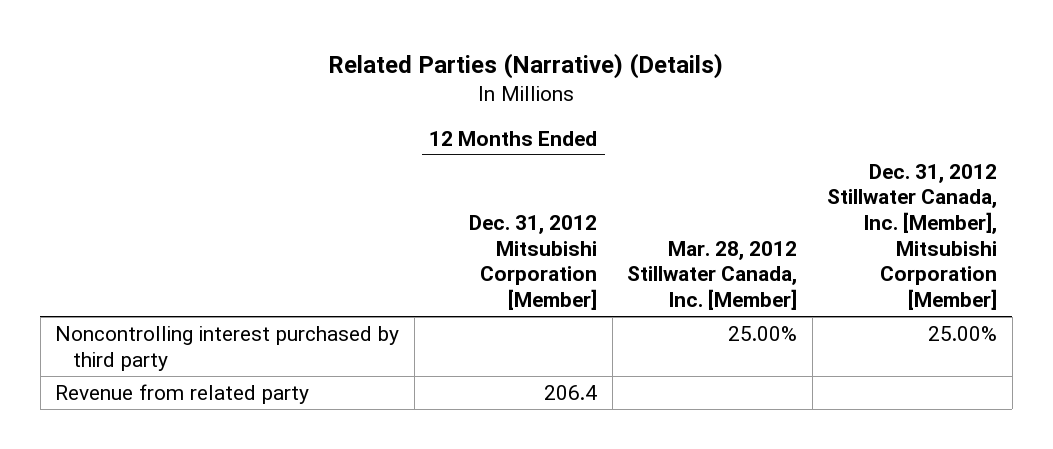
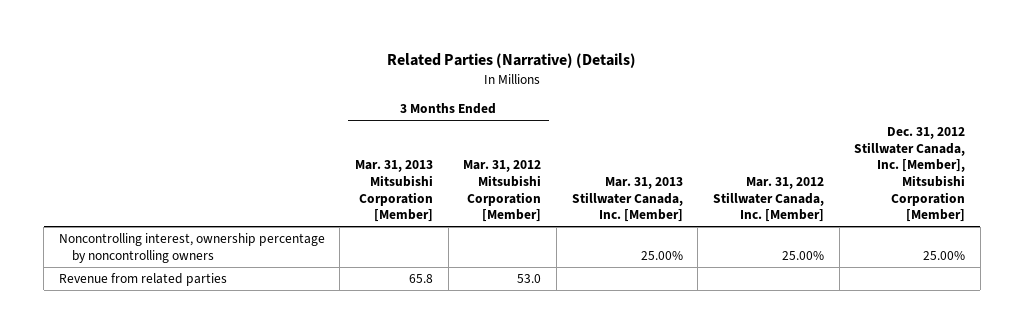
- | 12 Months Ended Dec. 31, 2012 Mitsubishi Corporation [Member] | Mar. 28, 2012 Stillwater Canada, Inc. [Member] | Dec. 31, 2012 Stillwater Canada, Inc. [Member], Mitsubishi Corporation [Member]
+ | 3 Months Ended Mar. 31, 2013 Mitsubishi Corporation [Member] | 3 Months Ended Mar. 31, 2012 Mitsubishi Corporation [Member] | Mar. 31, 2013 Stillwater Canada, Inc. [Member] | Mar. 31, 2012 Stillwater Canada, Inc. [Member] | Dec. 31, 2012 Stillwater Canada, Inc. [Member], Mitsubishi Corporation [Member]
- Noncontrolling interest purchased by third party | | 25.00% | 25.00%
- Revenue from related party | 206.4 | |
+ Noncontrolling interest, ownership percentage by noncontrolling owners | | | 25.00% | 25.00% | 25.00%
+ Revenue from related parties | 65.8 | 53.0 | | |

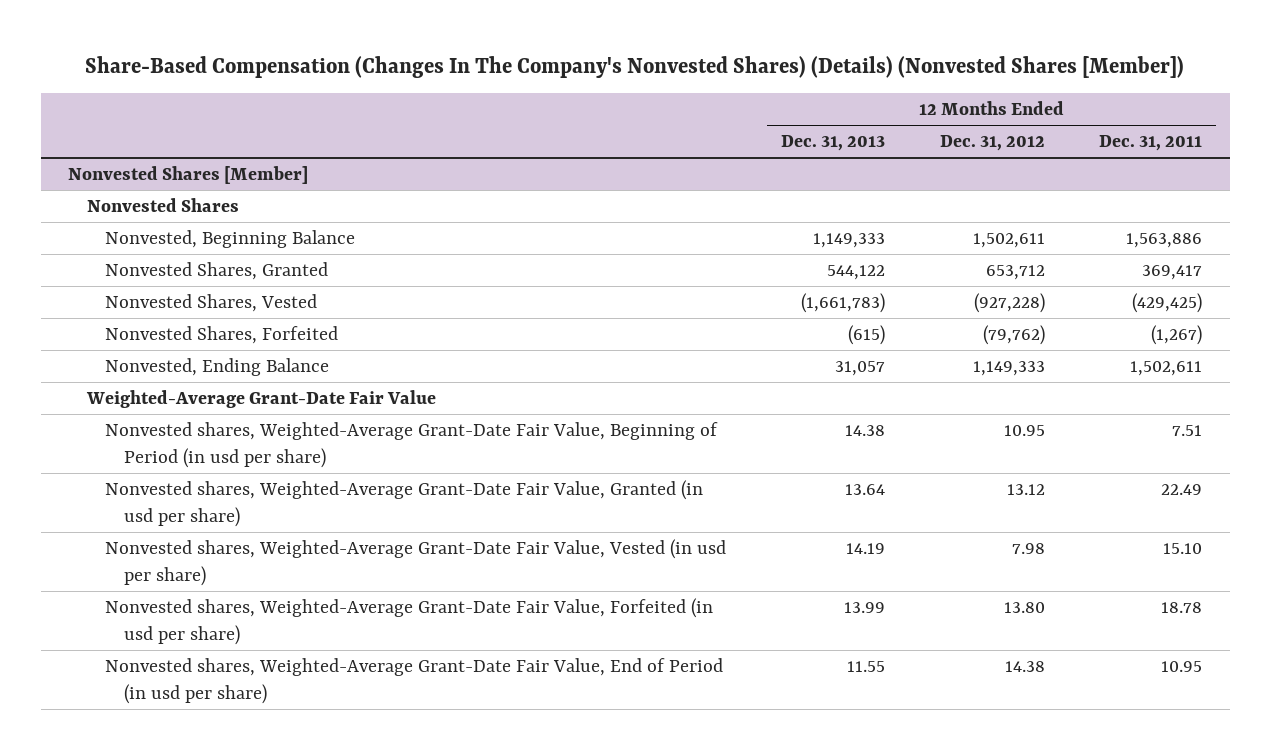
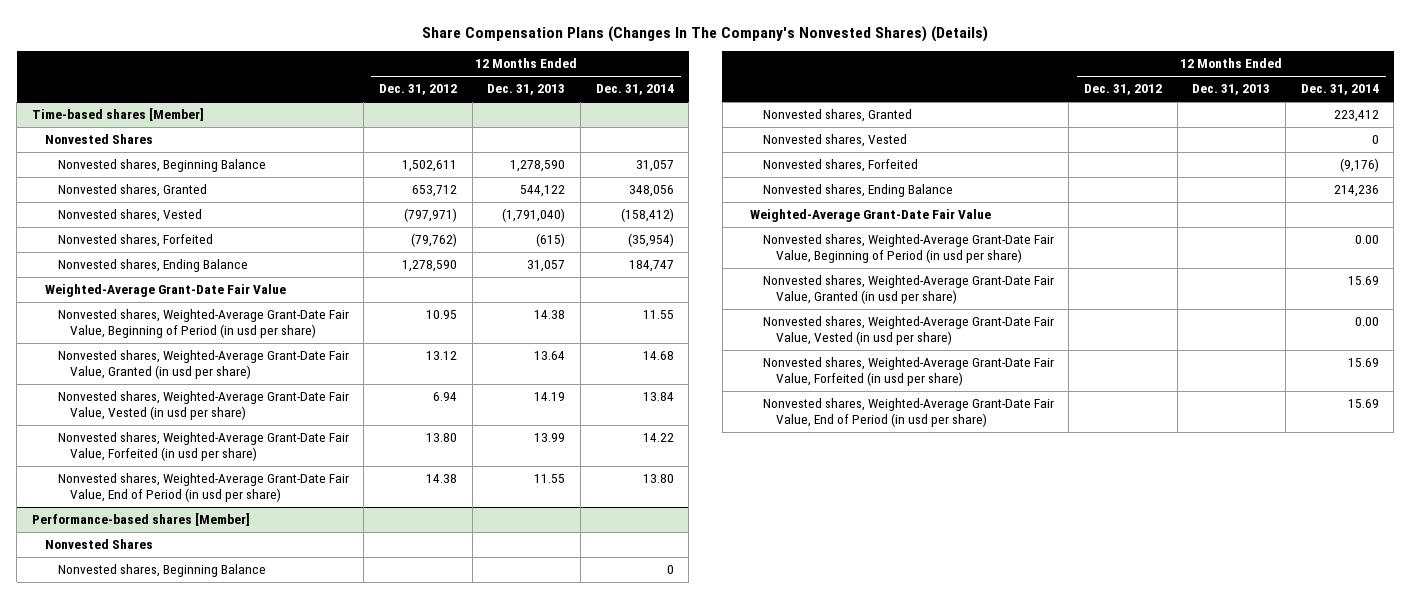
- Share-Based Compensation (Changes In The Company's Nonvested Shares) (Details) (Nonvested Shares [Member])
+ Share Compensation Plans (Changes In The Company's Nonvested Shares) (Details)
- | 12 Months Ended Dec. 31, 2013 | 12 Months Ended Dec. 31, 2012 | 12 Months Ended Dec. 31, 2011
+ | 12 Months Ended Dec. 31, 2012 | 12 Months Ended Dec. 31, 2013 | 12 Months Ended Dec. 31, 2014
- Nonvested Shares [Member]
+ Time-based shares [Member]
- Nonvested, Beginning Balance | 1,149,333 | 1,502,611 | 1,563,886
- Nonvested Shares, Granted | 544,122 | 653,712 | 369,417
- Nonvested Shares, Vested | (1,661,783) | (927,228) | (429,425)
- Nonvested Shares, Forfeited | (615) | (79,762) | (1,267)
- Nonvested, Ending Balance | 31,057 | 1,149,333 | 1,502,611
+ Nonvested shares, Beginning Balance | 1,502,611 | 1,278,590 | 31,057
+ Nonvested shares, Granted | 653,712 | 544,122 | 348,056
+ Nonvested shares, Vested | (797,971) | (1,791,040) | (158,412)
+ Nonvested shares, Forfeited | (79,762) | (615) | (35,954)
+ Nonvested shares, Ending Balance | 1,278,590 | 31,057 | 184,747
- Nonvested shares, Weighted-Average Grant-Date Fair Value, Vested (in usd per share) | 14.19 | 7.98 | 15.10
+ Nonvested shares, Weighted-Average Grant-Date Fair Value, Vested (in usd per share) | 6.94 | 14.19 | 13.84
+ Performance-based shares [Member]
+ Nonvested Shares
+ Nonvested shares, Beginning Balance | | | 0
+ Nonvested shares, Granted | | | 223,412
+ Nonvested shares, Vested | | | 0
+ Nonvested shares, Forfeited | | | (9,176)
+ Nonvested shares, Ending Balance | | | 214,236
+ Weighted-Average Grant-Date Fair Value
+ Nonvested shares, Weighted-Average Grant-Date Fair Value, Beginning of Period (in usd per share) | | | 0.00
+ Nonvested shares, Weighted-Average Grant-Date Fair Value, Granted (in usd per share) | | | 15.69
+ Nonvested shares, Weighted-Average Grant-Date Fair Value, Vested (in usd per share) | | | 0.00
+ Nonvested shares, Weighted-Average Grant-Date Fair Value, Forfeited (in usd per share) | | | 15.69
+ Nonvested shares, Weighted-Average Grant-Date Fair Value, End of Period (in usd per share) | | | 15.69

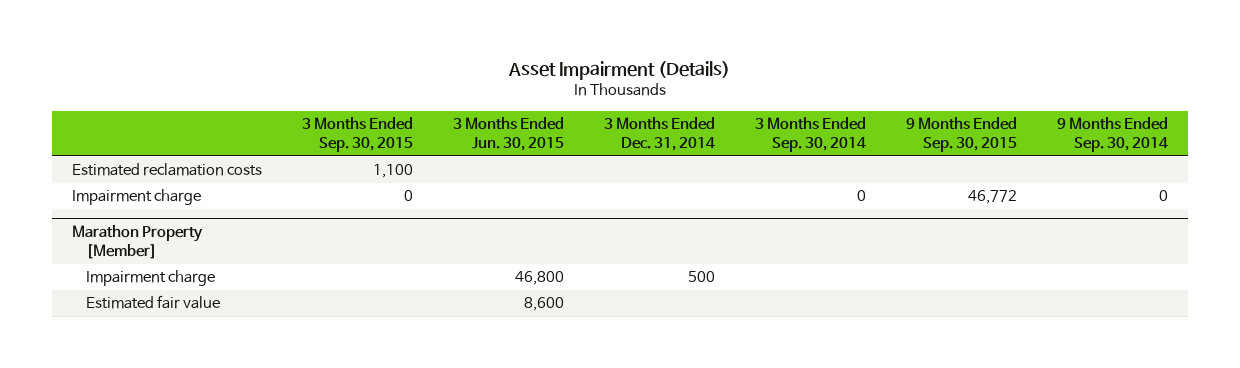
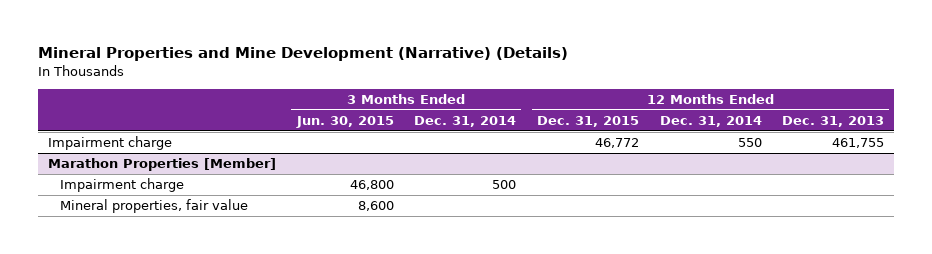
- Asset Impairment (Details)
+ Mineral Properties and Mine Development (Narrative) (Details)
- | 3 Months Ended Sep. 30, 2015 | 3 Months Ended Jun. 30, 2015 | 3 Months Ended Dec. 31, 2014 | 3 Months Ended Sep. 30, 2014 | 9 Months Ended Sep. 30, 2015 | 9 Months Ended Sep. 30, 2014
+ | 3 Months Ended Jun. 30, 2015 | 3 Months Ended Dec. 31, 2014 | 12 Months Ended Dec. 31, 2015 | 12 Months Ended Dec. 31, 2014 | 12 Months Ended Dec. 31, 2013
- Estimated reclamation costs | 1,100 | | | | |
- Marathon Property [Member]
+ Marathon Properties [Member]
- Estimated fair value | | 8,600 | | | |
+ Mineral properties, fair value | 8,600 | | | |

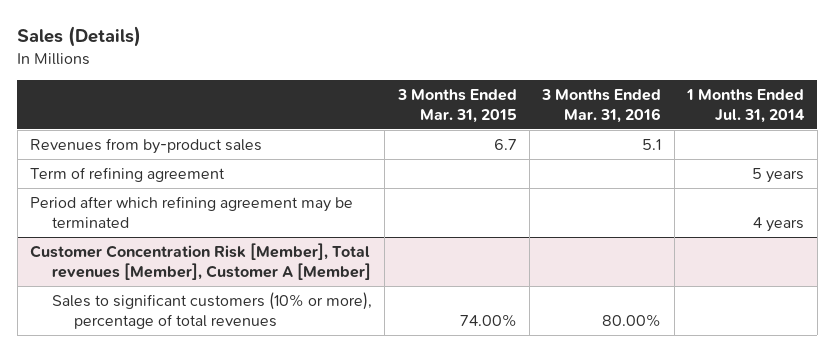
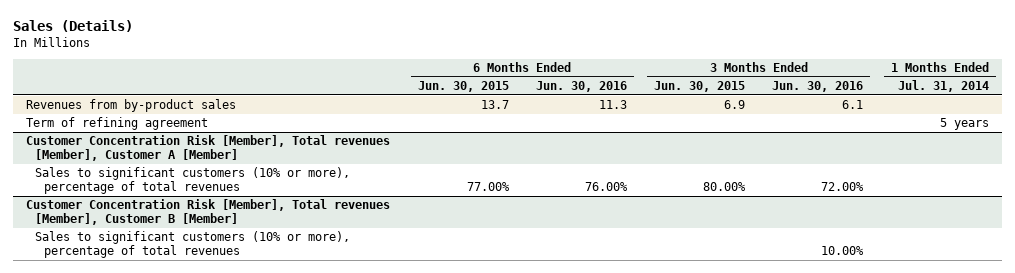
- | 3 Months Ended Mar. 31, 2015 | 3 Months Ended Mar. 31, 2016 | 1 Months Ended Jul. 31, 2014
+ | 6 Months Ended Jun. 30, 2015 | 6 Months Ended Jun. 30, 2016 | 3 Months Ended Jun. 30, 2015 | 3 Months Ended Jun. 30, 2016 | 1 Months Ended Jul. 31, 2014
- Period after which refining agreement may be terminated | | | 4 years
+ Customer Concentration Risk [Member], Total revenues [Member], Customer B [Member]
+ Sales to significant customers (10% or more), percentage of total revenues | | | | 10.00% |

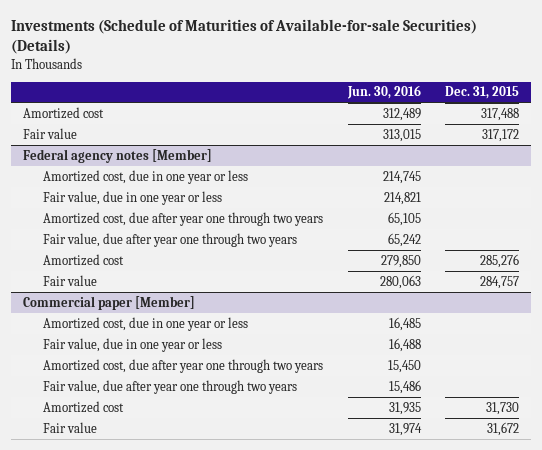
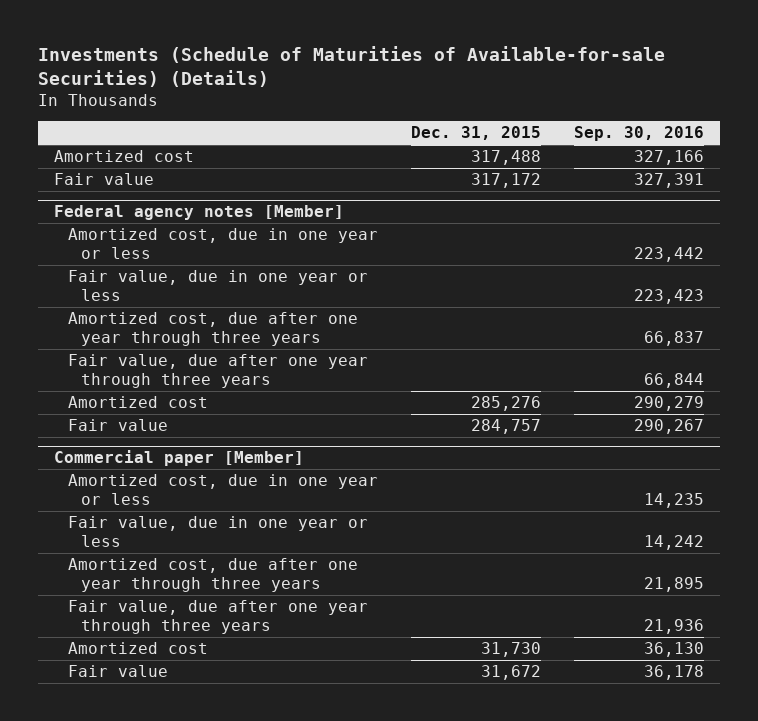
- | Jun. 30, 2016 | Dec. 31, 2015
+ | Dec. 31, 2015 | Sep. 30, 2016
@ Federal agency notes [Member]
- Amortized cost, due after year one through two years | 65,105 |
- Fair value, due after year one through two years | 65,242 |
+ Amortized cost, due after one year through three years | | 66,837
+ Fair value, due after one year through three years | | 66,844
@ Commercial paper [Member]
- Amortized cost, due after year one through two years | 15,450 |
- Fair value, due after year one through two years | 15,486 |
+ Amortized cost, due after one year through three years | | 21,895
+ Fair value, due after one year through three years | | 21,936

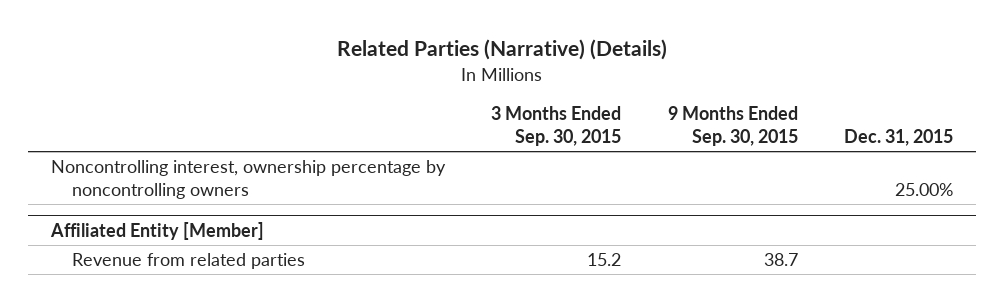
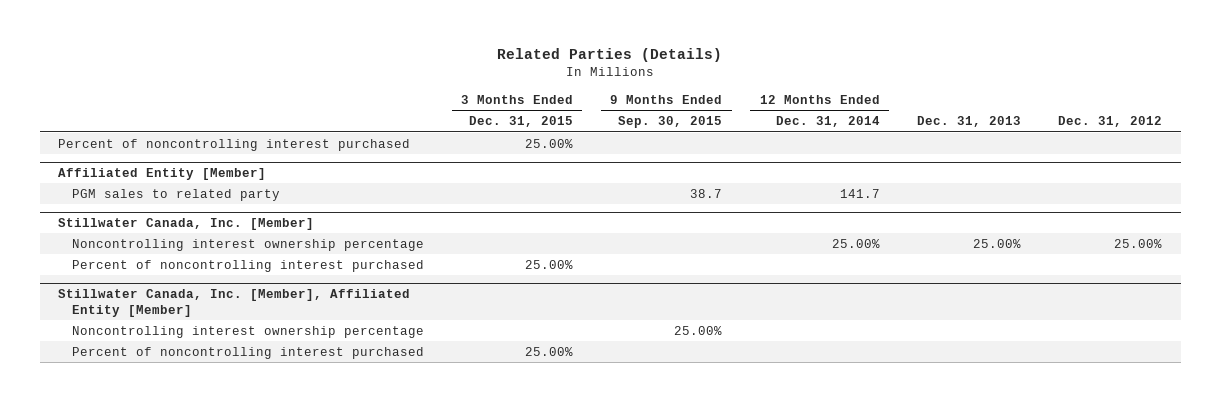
- Related Parties (Narrative) (Details)
+ Related Parties (Details)
- | 3 Months Ended Sep. 30, 2015 | 9 Months Ended Sep. 30, 2015 | Dec. 31, 2015
+ | 3 Months Ended Dec. 31, 2015 | 9 Months Ended Sep. 30, 2015 | 12 Months Ended Dec. 31, 2014 | Dec. 31, 2013 | Dec. 31, 2012
- Noncontrolling interest, ownership percentage by noncontrolling owners | | | 25.00%
+ Percent of noncontrolling interest purchased | 25.00% | | | |
@ Affiliated Entity [Member]
- Revenue from related parties | 15.2 | 38.7 |
+ PGM sales to related party | | 38.7 | 141.7 | |
+ Stillwater Canada, Inc. [Member]
+ Noncontrolling interest ownership percentage | | | 25.00% | 25.00% | 25.00%
+ Percent of noncontrolling interest purchased | 25.00% | | | |
+ Stillwater Canada, Inc. [Member], Affiliated Entity [Member]
+ Noncontrolling interest ownership percentage | | 25.00% | | |
+ Percent of noncontrolling interest purchased | 25.00% | | | |

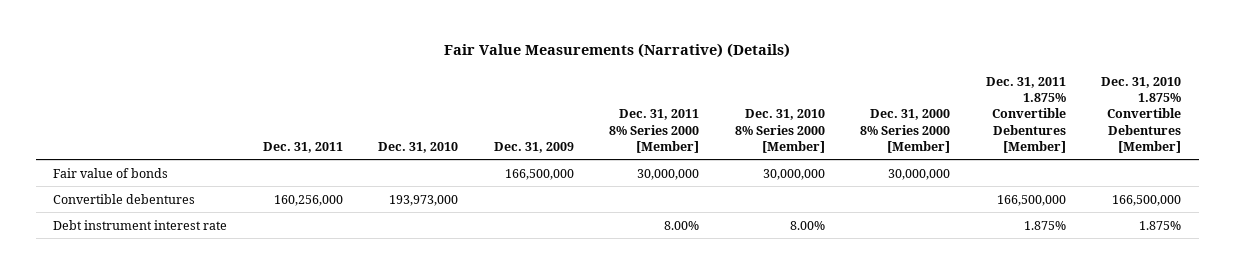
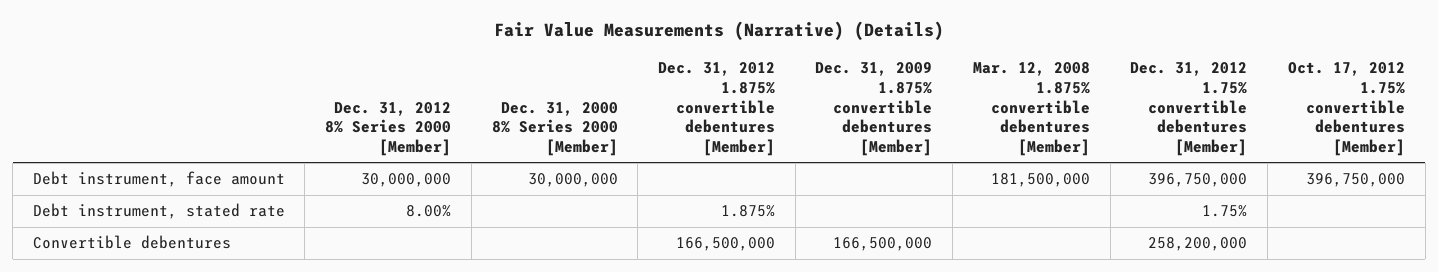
- | Dec. 31, 2011 | Dec. 31, 2010 | Dec. 31, 2009 | Dec. 31, 2011 8% Series 2000 [Member] | Dec. 31, 2010 8% Series 2000 [Member] | Dec. 31, 2000 8% Series 2000 [Member] | Dec. 31, 2011 1.875% Convertible Debentures [Member] | Dec. 31, 2010 1.875% Convertible Debentures [Member]
+ | Dec. 31, 2012 8% Series 2000 [Member] | Dec. 31, 2000 8% Series 2000 [Member] | Dec. 31, 2012 1.875% convertible debentures [Member] | Dec. 31, 2009 1.875% convertible debentures [Member] | Mar. 12, 2008 1.875% convertible debentures [Member] | Dec. 31, 2012 1.75% convertible debentures [Member] | Oct. 17, 2012 1.75% convertible debentures [Member]
- Fair value of bonds | | | 166,500,000 | 30,000,000 | 30,000,000 | 30,000,000 | |
+ Debt instrument, face amount | 30,000,000 | 30,000,000 | | | 181,500,000 | 396,750,000 | 396,750,000
+ Debt instrument, stated rate | 8.00% | | 1.875% | | | 1.75% |
- Debt instrument interest rate | | | | 8.00% | 8.00% | | 1.875% | 1.875%

